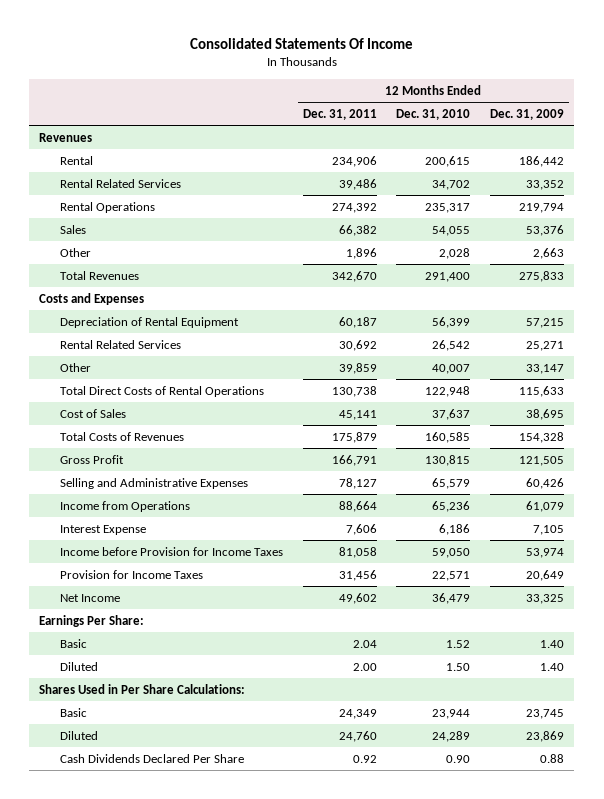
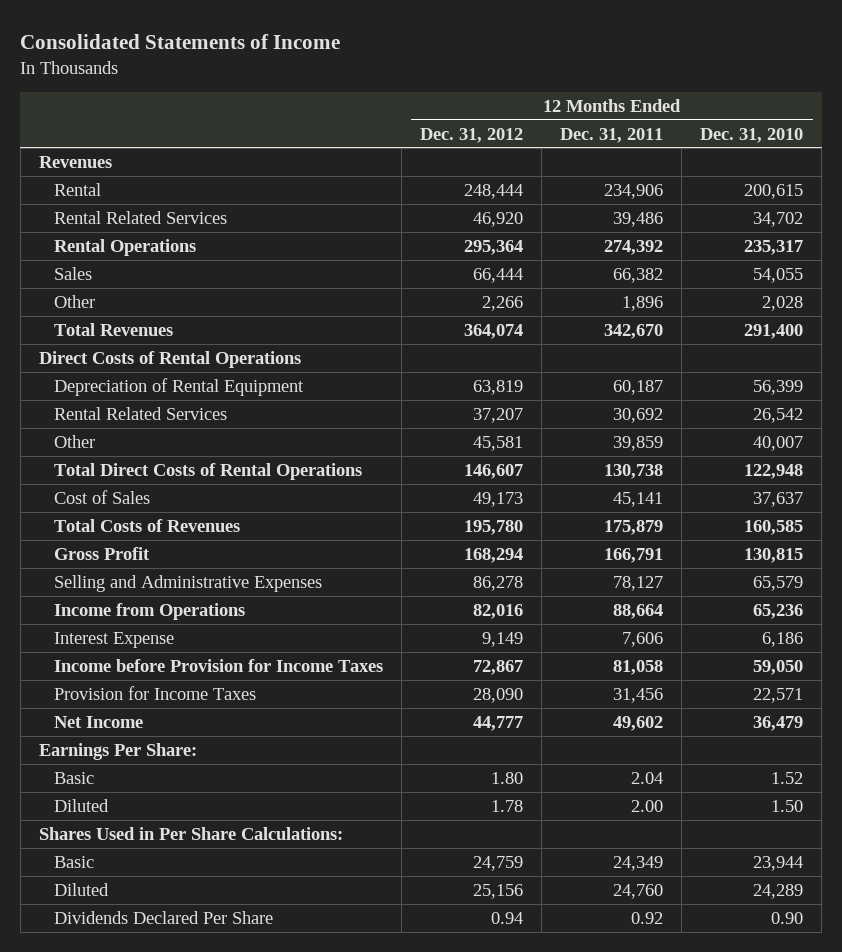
- Consolidated Statements Of Income
+ Consolidated Statements of Income
- | 12 Months Ended Dec. 31, 2011 | 12 Months Ended Dec. 31, 2010 | 12 Months Ended Dec. 31, 2009
+ | 12 Months Ended Dec. 31, 2012 | 12 Months Ended Dec. 31, 2011 | 12 Months Ended Dec. 31, 2010
- Costs and Expenses
+ Direct Costs of Rental Operations
- Cash Dividends Declared Per Share | 0.92 | 0.90 | 0.88
+ Dividends Declared Per Share | 0.94 | 0.92 | 0.90

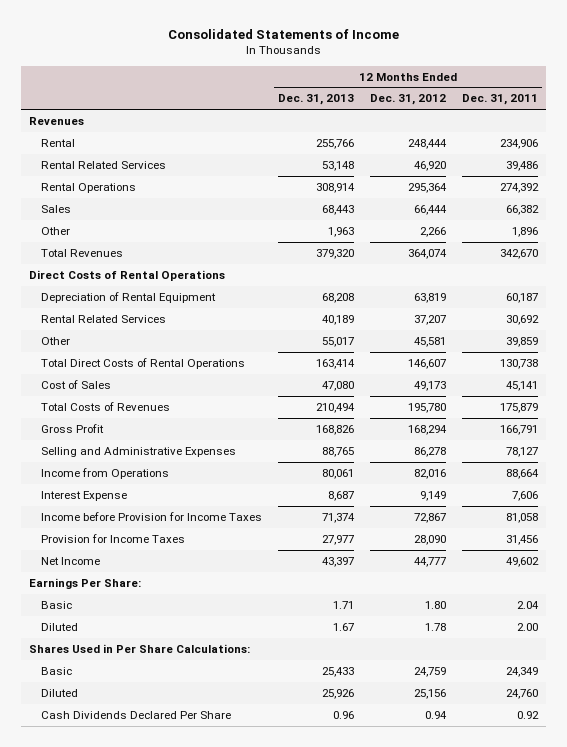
- | 12 Months Ended Dec. 31, 2012 | 12 Months Ended Dec. 31, 2011 | 12 Months Ended Dec. 31, 2010
+ | 12 Months Ended Dec. 31, 2013 | 12 Months Ended Dec. 31, 2012 | 12 Months Ended Dec. 31, 2011
- Dividends Declared Per Share | 0.94 | 0.92 | 0.90
+ Cash Dividends Declared Per Share | 0.96 | 0.94 | 0.92

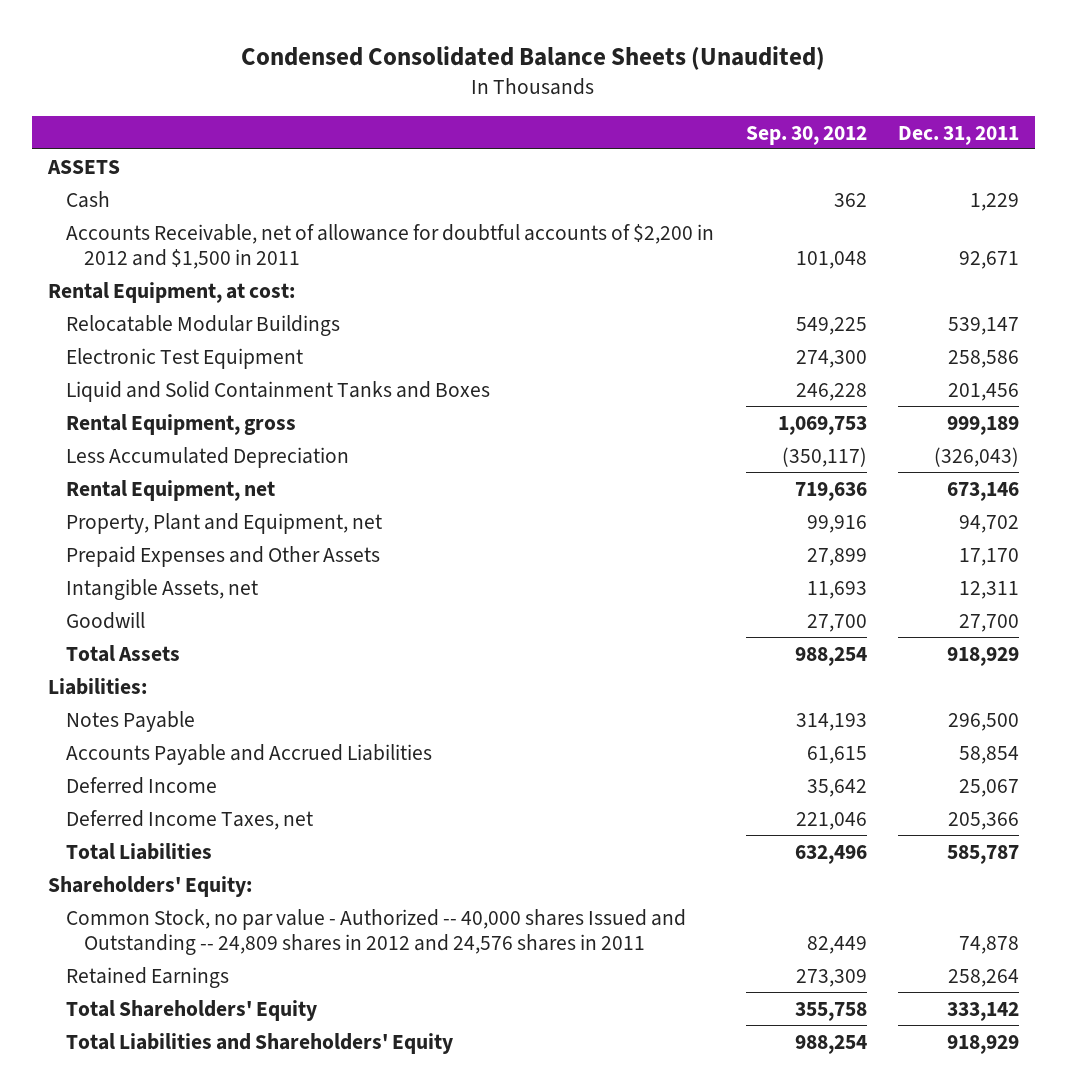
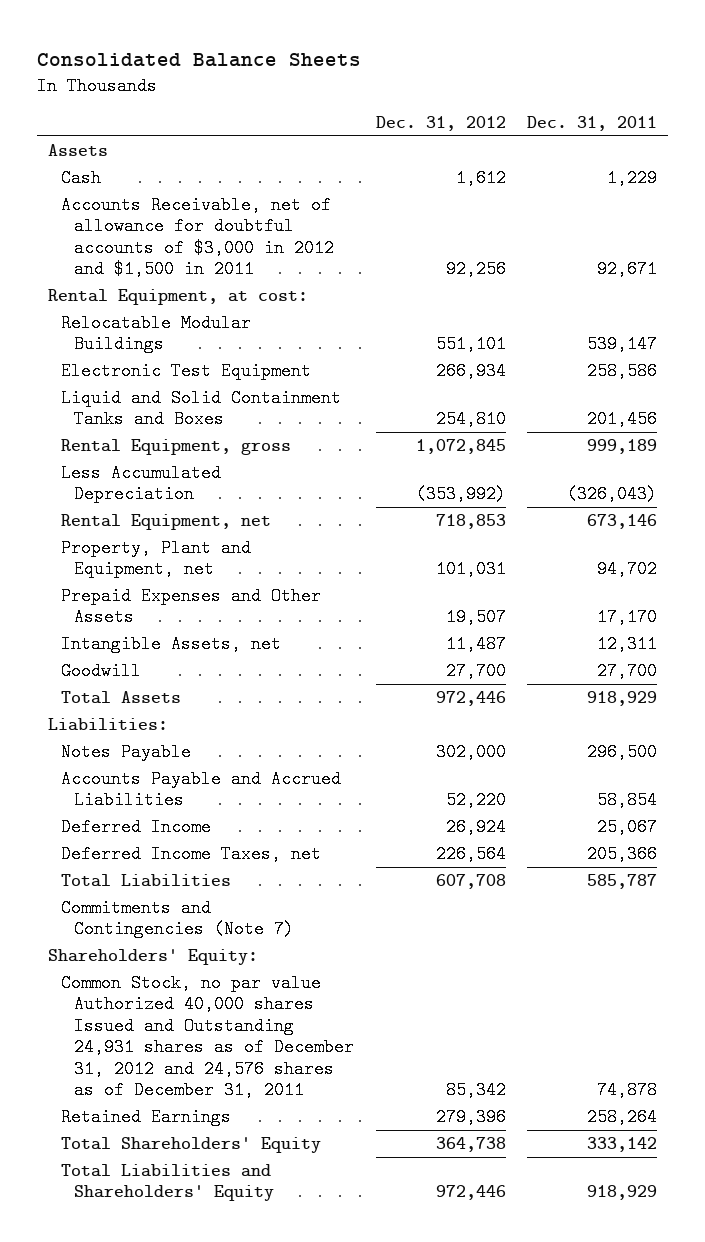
- Condensed Consolidated Balance Sheets (Unaudited)
+ Consolidated Balance Sheets
- | Sep. 30, 2012 | Dec. 31, 2011
+ | Dec. 31, 2012 | Dec. 31, 2011
- ASSETS
+ Assets
- Accounts Receivable, net of allowance for doubtful accounts of $2,200 in 2012 and $1,500 in 2011 | 101,048 | 92,671
+ Accounts Receivable, net of allowance for doubtful accounts of $3,000 in 2012 and $1,500 in 2011 | 92,256 | 92,671
+ Commitments and Contingencies (Note 7)
- Common Stock, no par value - Authorized -- 40,000 shares Issued and Outstanding -- 24,809 shares in 2012 and 24,576 shares in 2011 | 82,449 | 74,878
+ Common Stock, no par value Authorized 40,000 shares Issued and Outstanding 24,931 shares as of December 31, 2012 and 24,576 shares as of December 31, 2011 | 85,342 | 74,878

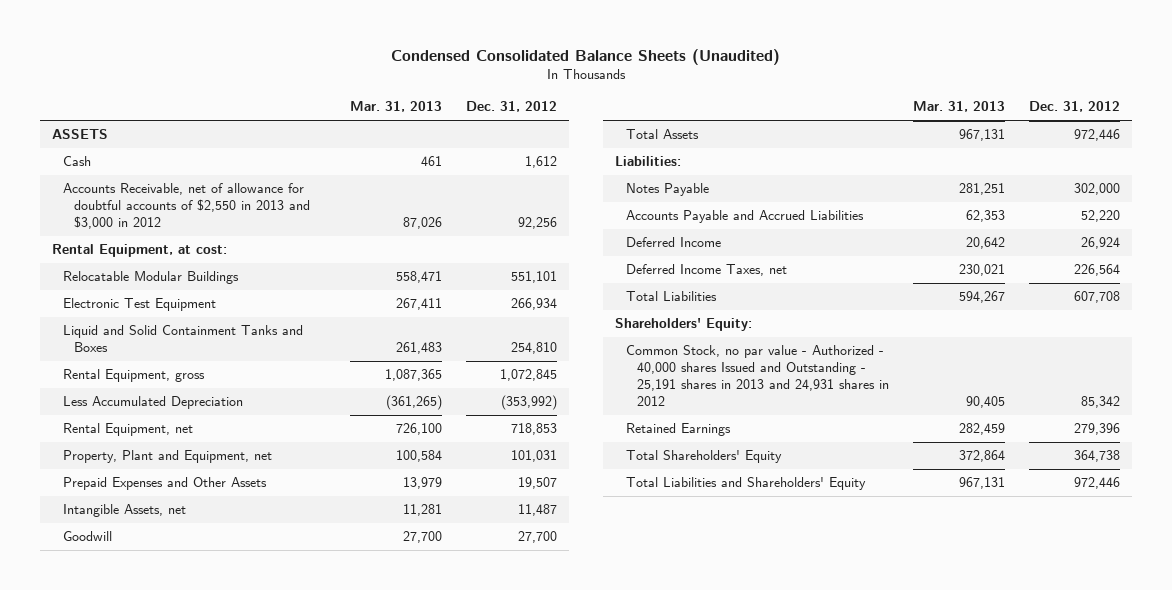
- Consolidated Balance Sheets
+ Condensed Consolidated Balance Sheets (Unaudited)
- | Dec. 31, 2012 | Dec. 31, 2011
+ | Mar. 31, 2013 | Dec. 31, 2012
- Assets
+ ASSETS
- Accounts Receivable, net of allowance for doubtful accounts of $3,000 in 2012 and $1,500 in 2011 | 92,256 | 92,671
+ Accounts Receivable, net of allowance for doubtful accounts of $2,550 in 2013 and $3,000 in 2012 | 87,026 | 92,256
- Commitments and Contingencies (Note 7)
- Common Stock, no par value Authorized 40,000 shares Issued and Outstanding 24,931 shares as of December 31, 2012 and 24,576 shares as of December 31, 2011 | 85,342 | 74,878
+ Common Stock, no par value - Authorized - 40,000 shares Issued and Outstanding - 25,191 shares in 2013 and 24,931 shares in 2012 | 90,405 | 85,342

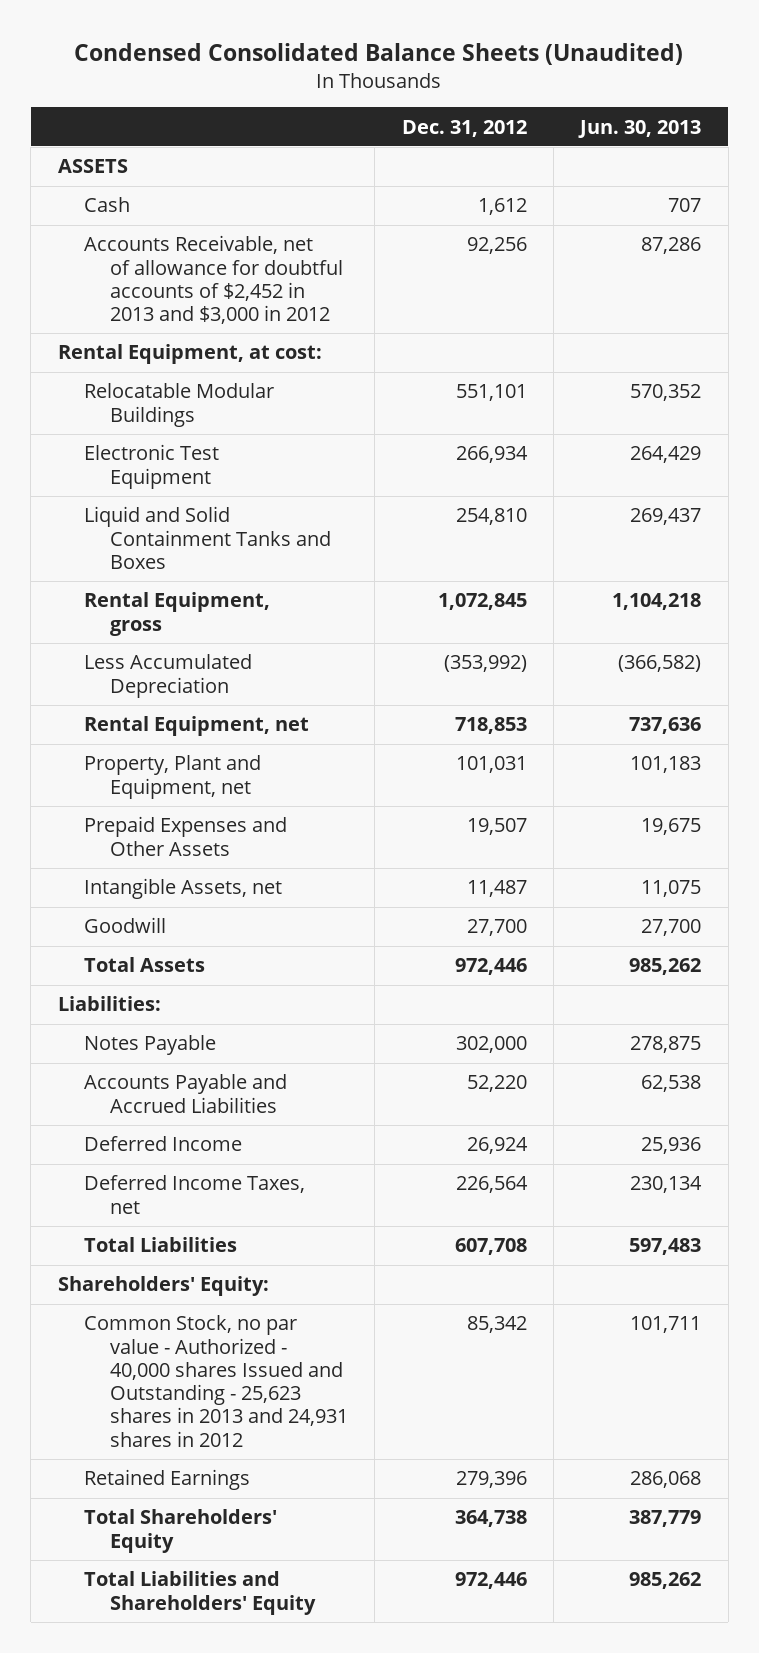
- | Mar. 31, 2013 | Dec. 31, 2012
+ | Dec. 31, 2012 | Jun. 30, 2013
- Accounts Receivable, net of allowance for doubtful accounts of $2,550 in 2013 and $3,000 in 2012 | 87,026 | 92,256
+ Accounts Receivable, net of allowance for doubtful accounts of $2,452 in 2013 and $3,000 in 2012 | 92,256 | 87,286
- Common Stock, no par value - Authorized - 40,000 shares Issued and Outstanding - 25,191 shares in 2013 and 24,931 shares in 2012 | 90,405 | 85,342
+ Common Stock, no par value - Authorized - 40,000 shares Issued and Outstanding - 25,623 shares in 2013 and 24,931 shares in 2012 | 85,342 | 101,711

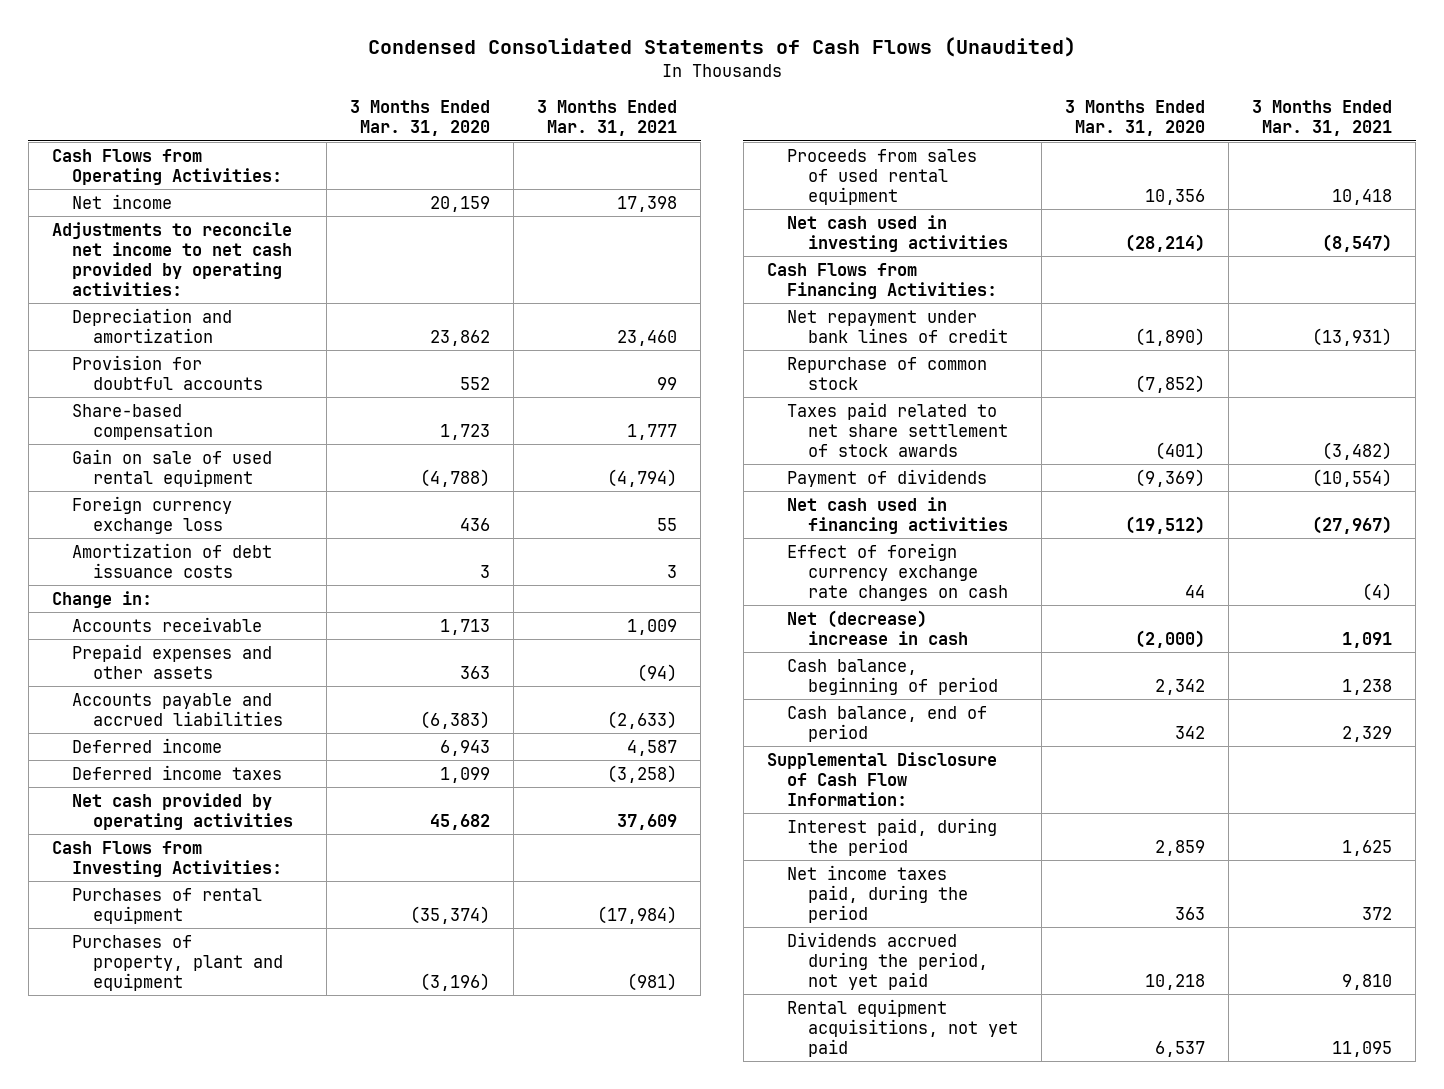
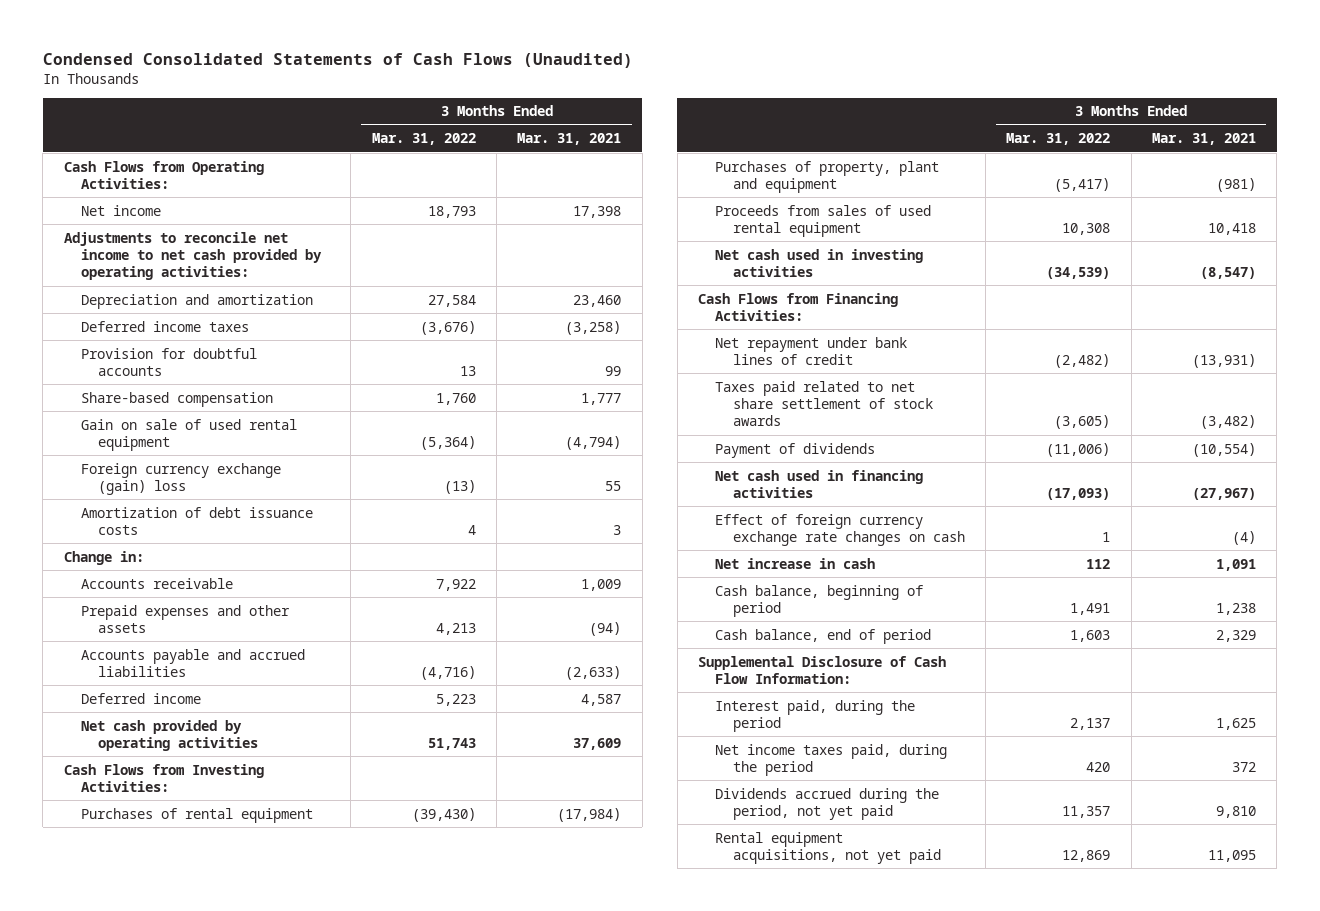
- | 3 Months Ended Mar. 31, 2020 | 3 Months Ended Mar. 31, 2021
+ | 3 Months Ended Mar. 31, 2022 | 3 Months Ended Mar. 31, 2021
moved up: Deferred income taxes | (3,676) | (3,258)
- Foreign currency exchange loss | 436 | 55
+ Foreign currency exchange (gain) loss | (13) | 55
- Repurchase of common stock | (7,852) |
- Net (decrease) increase in cash | (2,000) | 1,091
+ Net increase in cash | 112 | 1,091

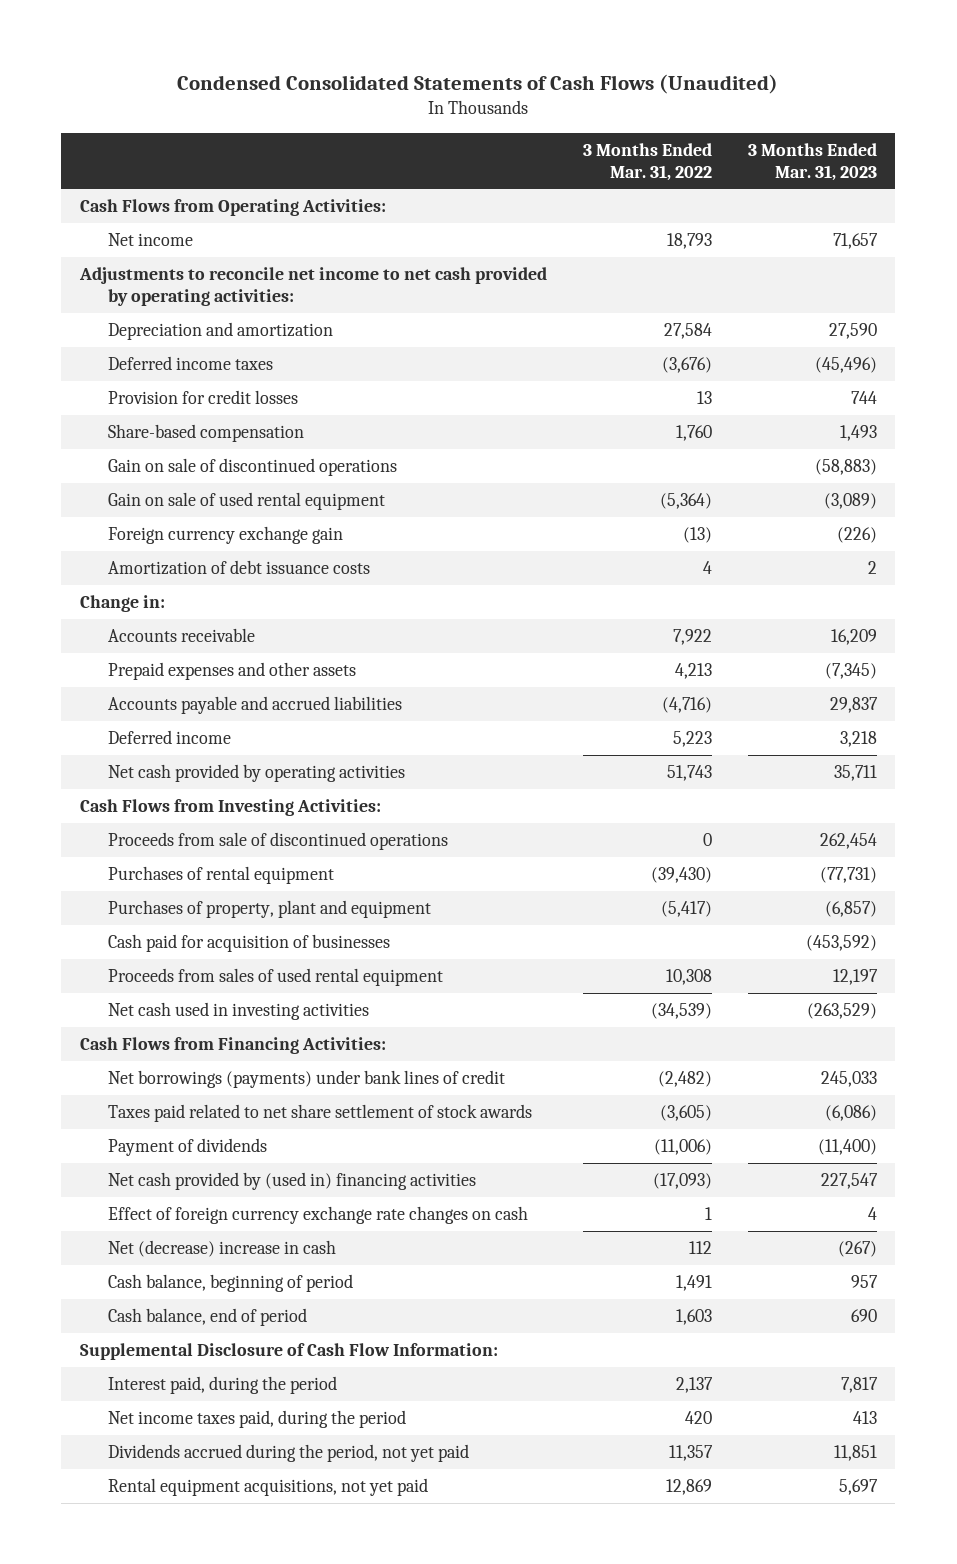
- | 3 Months Ended Mar. 31, 2022 | 3 Months Ended Mar. 31, 2021
+ | 3 Months Ended Mar. 31, 2022 | 3 Months Ended Mar. 31, 2023
- Provision for doubtful accounts | 13 | 99
+ Provision for credit losses | 13 | 744
+ Gain on sale of discontinued operations | | (58,883)
- Foreign currency exchange (gain) loss | (13) | 55
+ Foreign currency exchange gain | (13) | (226)
+ Proceeds from sale of discontinued operations | 0 | 262,454
+ Cash paid for acquisition of businesses | | (453,592)
- Net repayment under bank lines of credit | (2,482) | (13,931)
+ Net borrowings (payments) under bank lines of credit | (2,482) | 245,033
- Net cash used in financing activities | (17,093) | (27,967)
+ Net cash provided by (used in) financing activities | (17,093) | 227,547
- Net increase in cash | 112 | 1,091
+ Net (decrease) increase in cash | 112 | (267)

